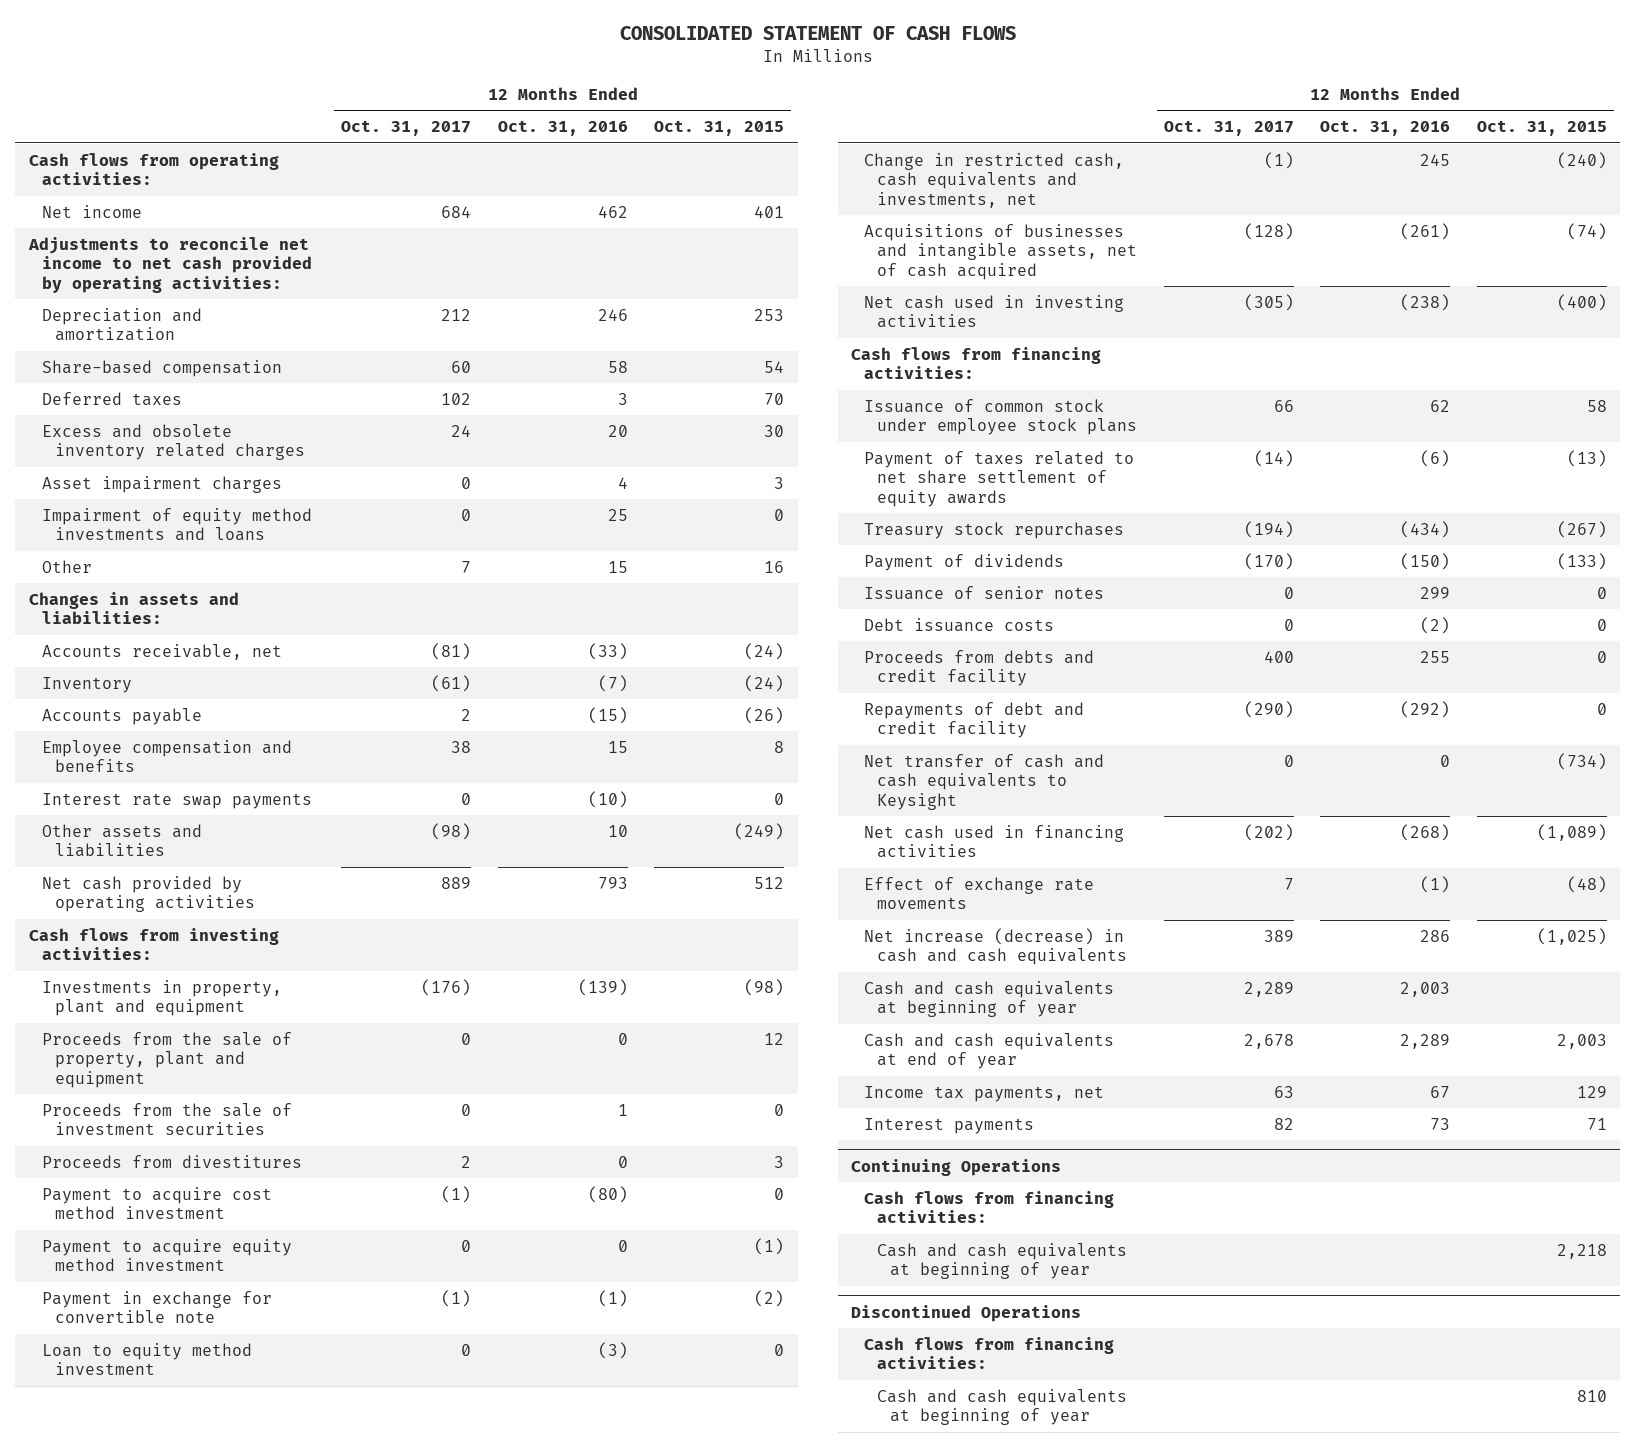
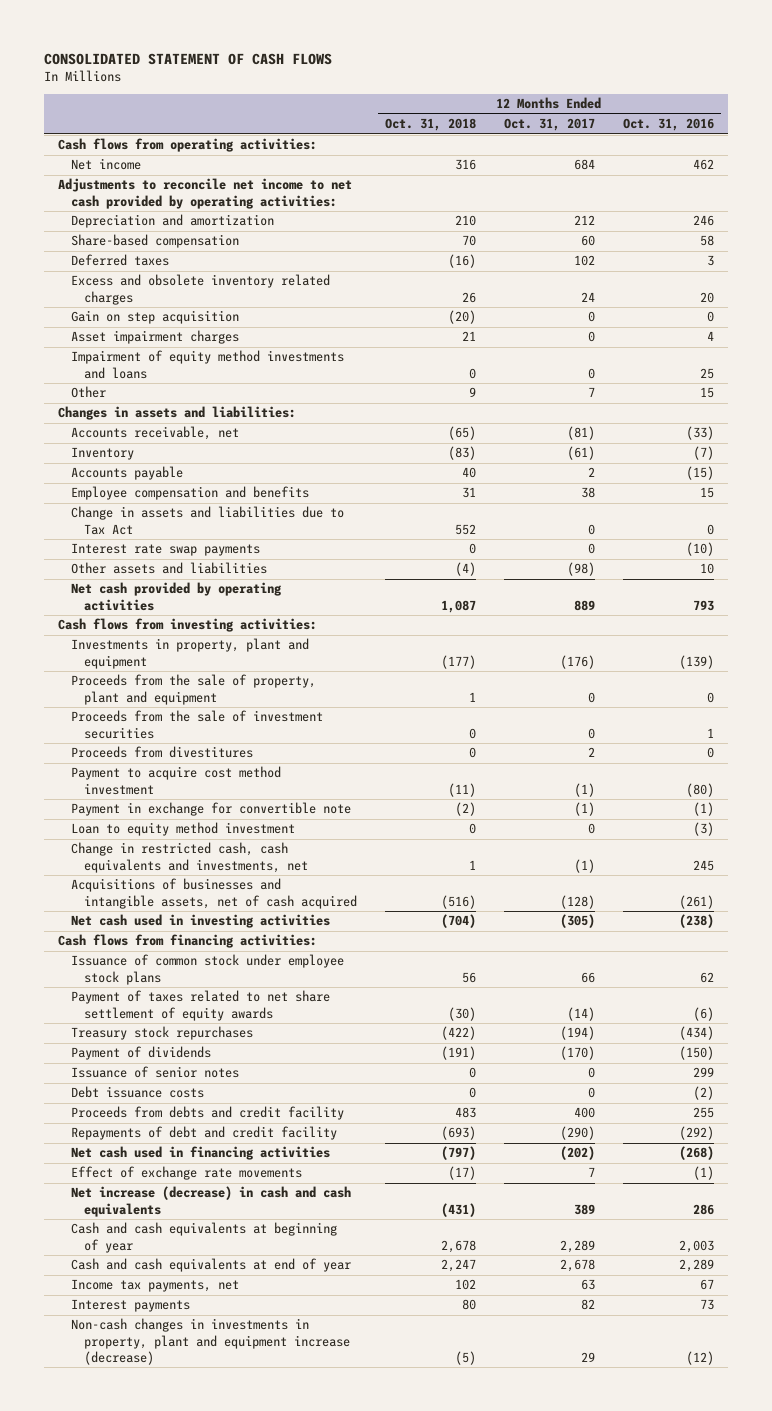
- | 12 Months Ended Oct. 31, 2017 | 12 Months Ended Oct. 31, 2016 | 12 Months Ended Oct. 31, 2015
+ | 12 Months Ended Oct. 31, 2018 | 12 Months Ended Oct. 31, 2017 | 12 Months Ended Oct. 31, 2016
+ Gain on step acquisition | (20) | 0 | 0
+ Change in assets and liabilities due to Tax Act | 552 | 0 | 0
- Payment to acquire equity method investment | 0 | 0 | (1)
- Net transfer of cash and cash equivalents to Keysight | 0 | 0 | (734)
- Continuing Operations
- Cash flows from financing activities:
- Cash and cash equivalents at beginning of year | | | 2,218
- Discontinued Operations
- Cash flows from financing activities:
- Cash and cash equivalents at beginning of year | | | 810
+ Non-cash changes in investments in property, plant and equipment increase (decrease) | (5) | 29 | (12)

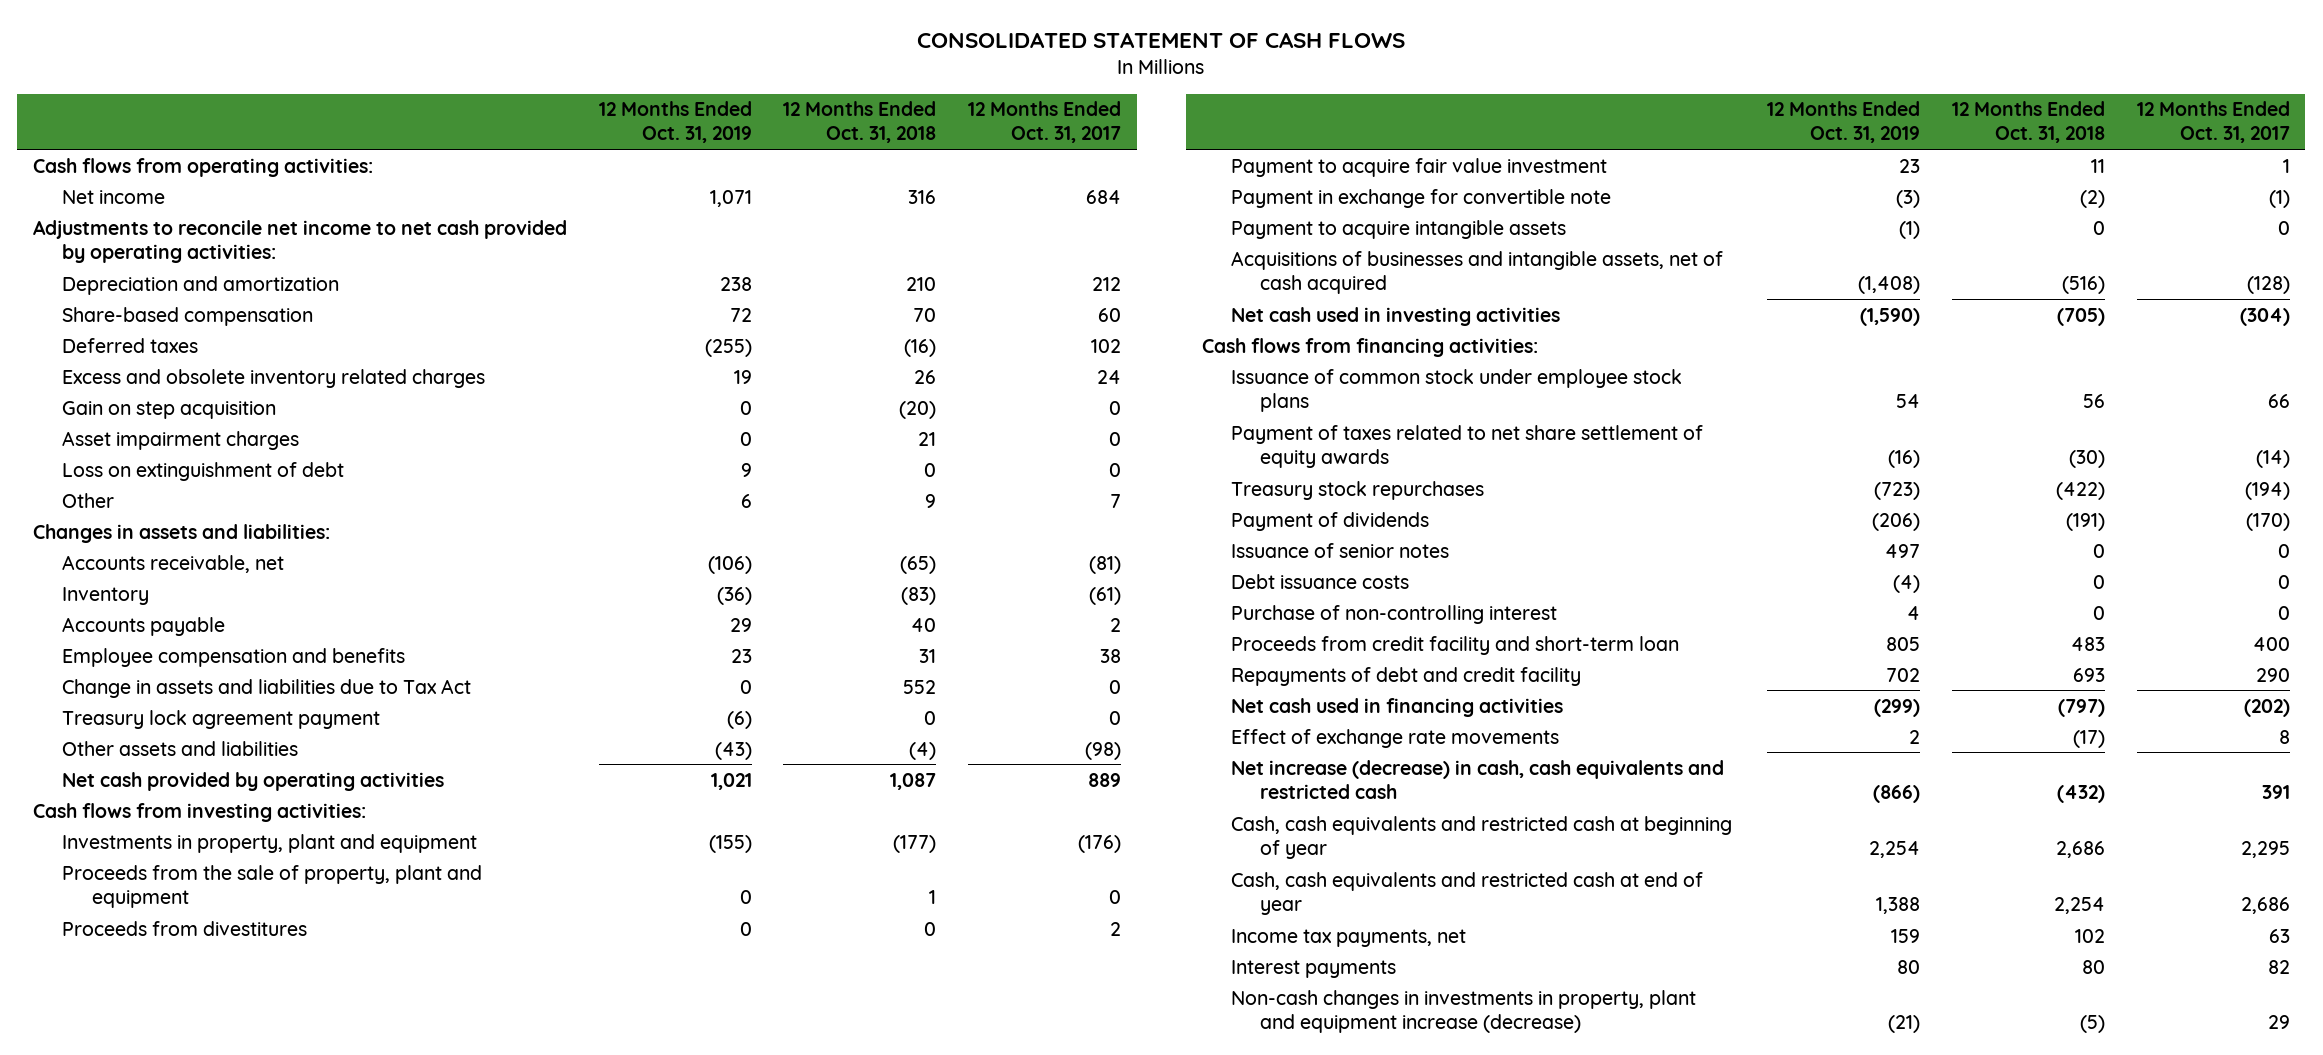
- | 12 Months Ended Oct. 31, 2018 | 12 Months Ended Oct. 31, 2017 | 12 Months Ended Oct. 31, 2016
+ | 12 Months Ended Oct. 31, 2019 | 12 Months Ended Oct. 31, 2018 | 12 Months Ended Oct. 31, 2017
- Impairment of equity method investments and loans | 0 | 0 | 25
+ Loss on extinguishment of debt | 9 | 0 | 0
- Interest rate swap payments | 0 | 0 | (10)
+ Treasury lock agreement payment | (6) | 0 | 0
- Proceeds from the sale of investment securities | 0 | 0 | 1
- Payment to acquire cost method investment | (11) | (1) | (80)
+ Payment to acquire fair value investment | 23 | 11 | 1
- Loan to equity method investment | 0 | 0 | (3)
- Change in restricted cash, cash equivalents and investments, net | 1 | (1) | 245
+ Payment to acquire intangible assets | (1) | 0 | 0
- Net cash used in investing activities | (704) | (305) | (238)
+ Net cash used in investing activities | (1,590) | (705) | (304)
- Proceeds from debts and credit facility | 483 | 400 | 255
- Repayments of debt and credit facility | (693) | (290) | (292)
+ Purchase of non-controlling interest | 4 | 0 | 0
+ Proceeds from credit facility and short-term loan | 805 | 483 | 400
+ Repayments of debt and credit facility | 702 | 693 | 290
- Effect of exchange rate movements | (17) | 7 | (1)
- Net increase (decrease) in cash and cash equivalents | (431) | 389 | 286
- Cash and cash equivalents at beginning of year | 2,678 | 2,289 | 2,003
- Cash and cash equivalents at end of year | 2,247 | 2,678 | 2,289
+ Effect of exchange rate movements | 2 | (17) | 8
+ Net increase (decrease) in cash, cash equivalents and restricted cash | (866) | (432) | 391
+ Cash, cash equivalents and restricted cash at beginning of year | 2,254 | 2,686 | 2,295
+ Cash, cash equivalents and restricted cash at end of year | 1,388 | 2,254 | 2,686

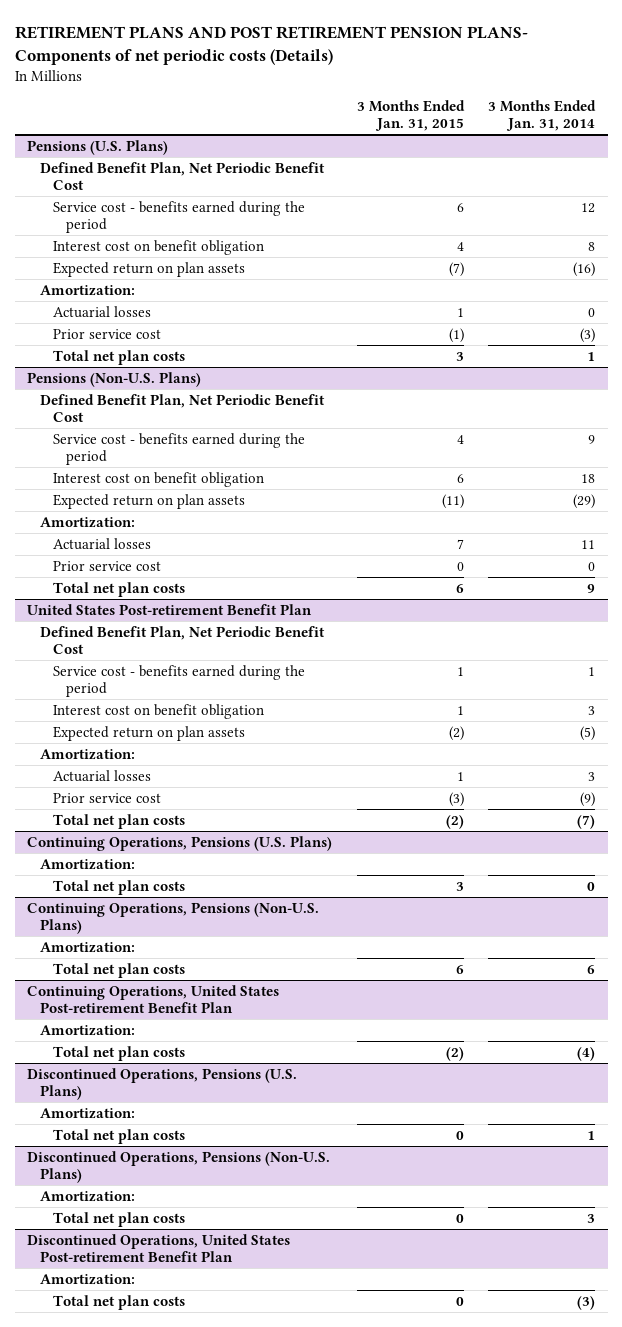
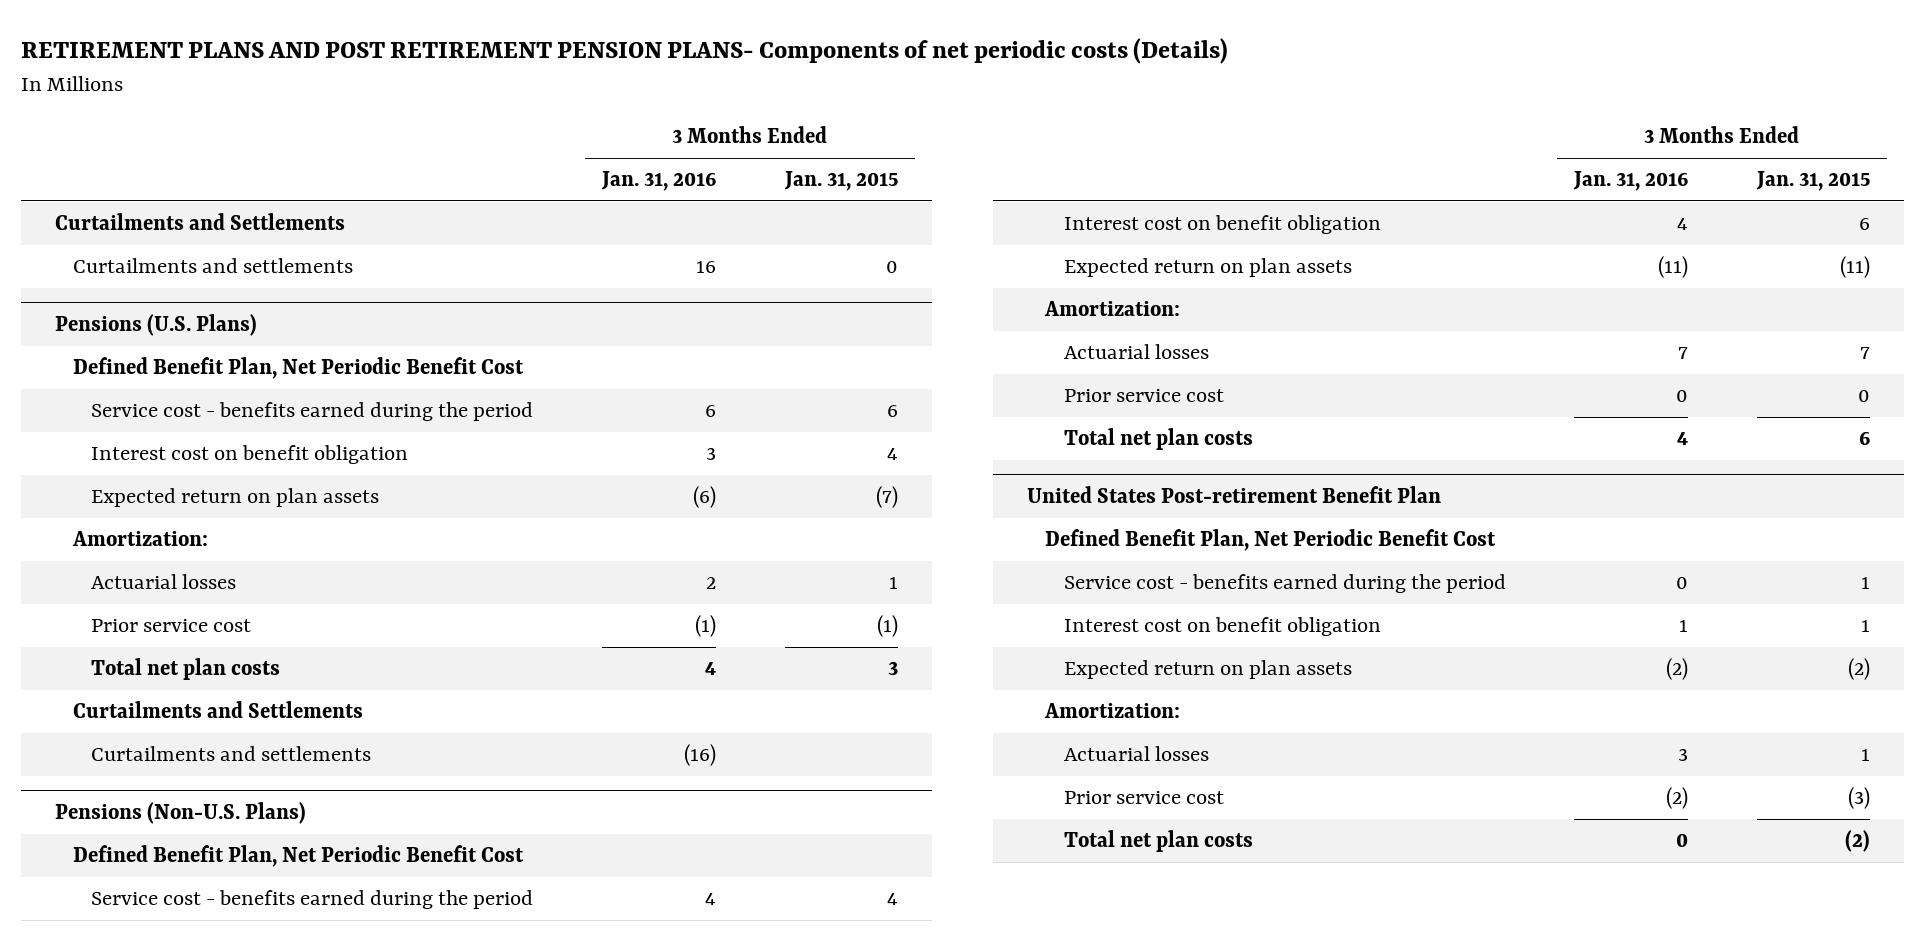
- | 3 Months Ended Jan. 31, 2015 | 3 Months Ended Jan. 31, 2014
+ | 3 Months Ended Jan. 31, 2016 | 3 Months Ended Jan. 31, 2015
+ Curtailments and Settlements
+ Curtailments and settlements | 16 | 0
@ Pensions (U.S. Plans)
+ Curtailments and Settlements
+ Curtailments and settlements | (16) |
- Continuing Operations, Pensions (U.S. Plans)
- Amortization:
- Total net plan costs | 3 | 0
- Continuing Operations, Pensions (Non-U.S. Plans)
- Amortization:
- Total net plan costs | 6 | 6
- Continuing Operations, United States Post-retirement Benefit Plan
- Amortization:
- Total net plan costs | (2) | (4)
- Discontinued Operations, Pensions (U.S. Plans)
- Amortization:
- Total net plan costs | 0 | 1
- Discontinued Operations, Pensions (Non-U.S. Plans)
- Amortization:
- Total net plan costs | 0 | 3
- Discontinued Operations, United States Post-retirement Benefit Plan
- Amortization:
- Total net plan costs | 0 | (3)

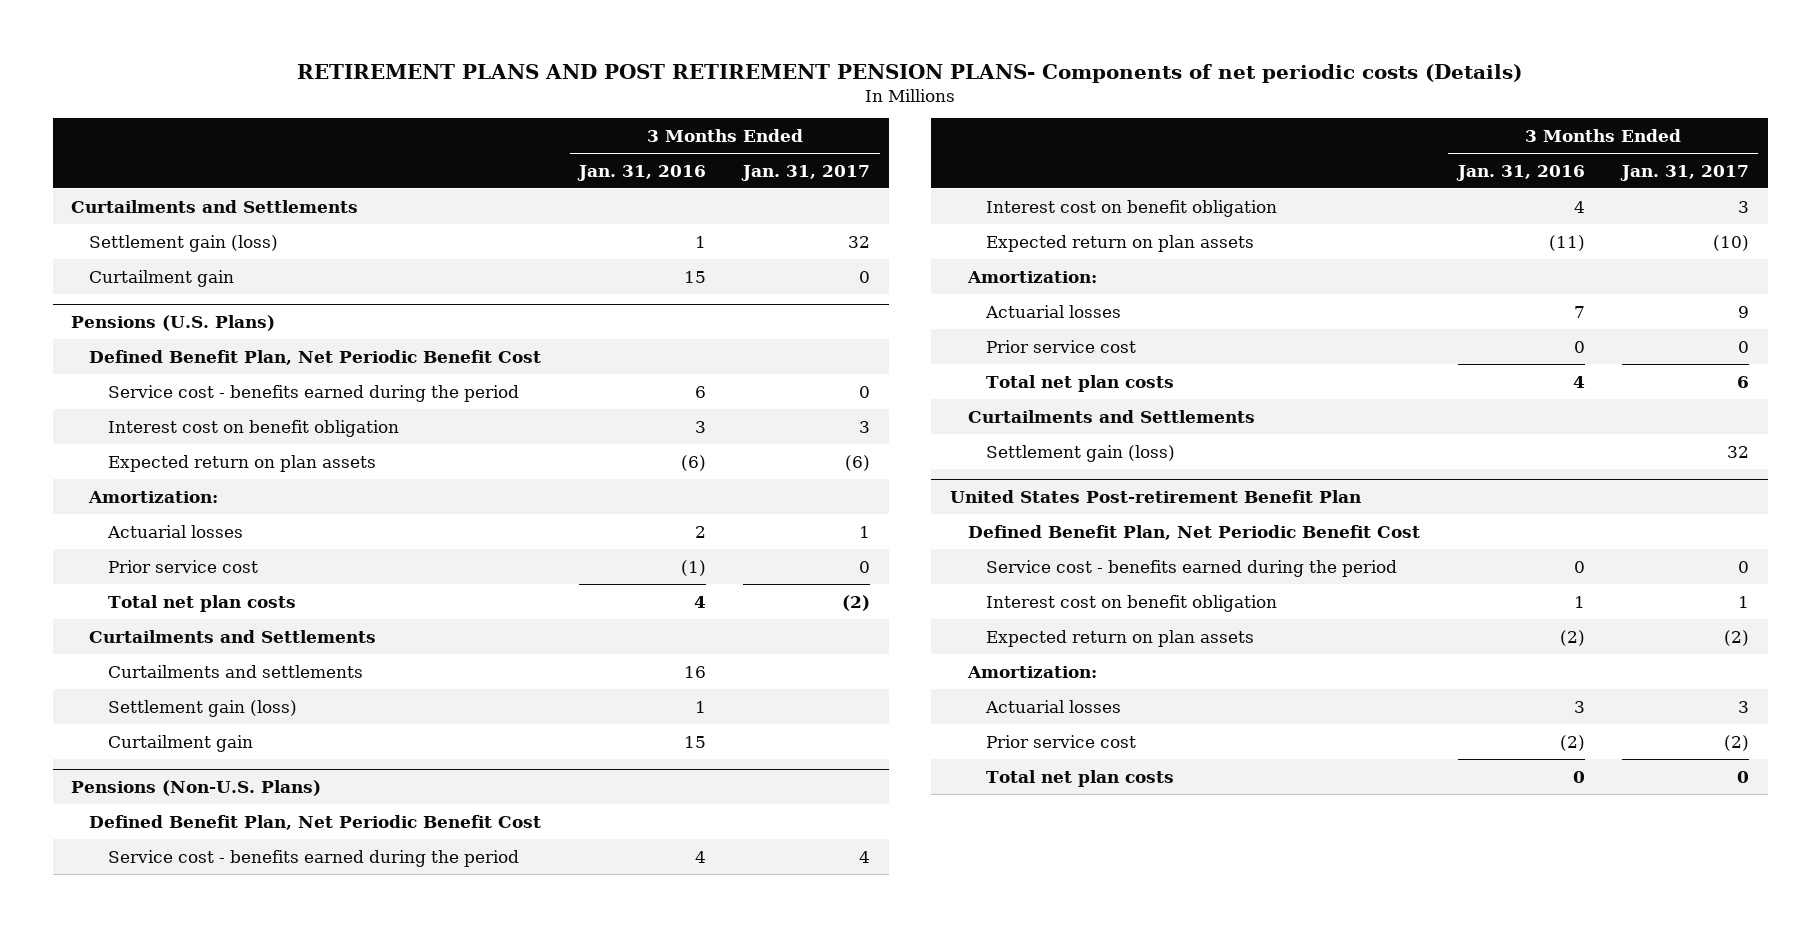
- | 3 Months Ended Jan. 31, 2016 | 3 Months Ended Jan. 31, 2015
+ | 3 Months Ended Jan. 31, 2016 | 3 Months Ended Jan. 31, 2017
- Curtailments and settlements | 16 | 0
+ Settlement gain (loss) | 1 | 32
+ Curtailment gain | 15 | 0
@ Pensions (U.S. Plans)
- Curtailments and settlements | (16) |
+ Curtailments and settlements | 16 |
+ Settlement gain (loss) | 1 |
+ Curtailment gain | 15 |
@ Pensions (Non-U.S. Plans)
+ Curtailments and Settlements
+ Settlement gain (loss) | | 32

